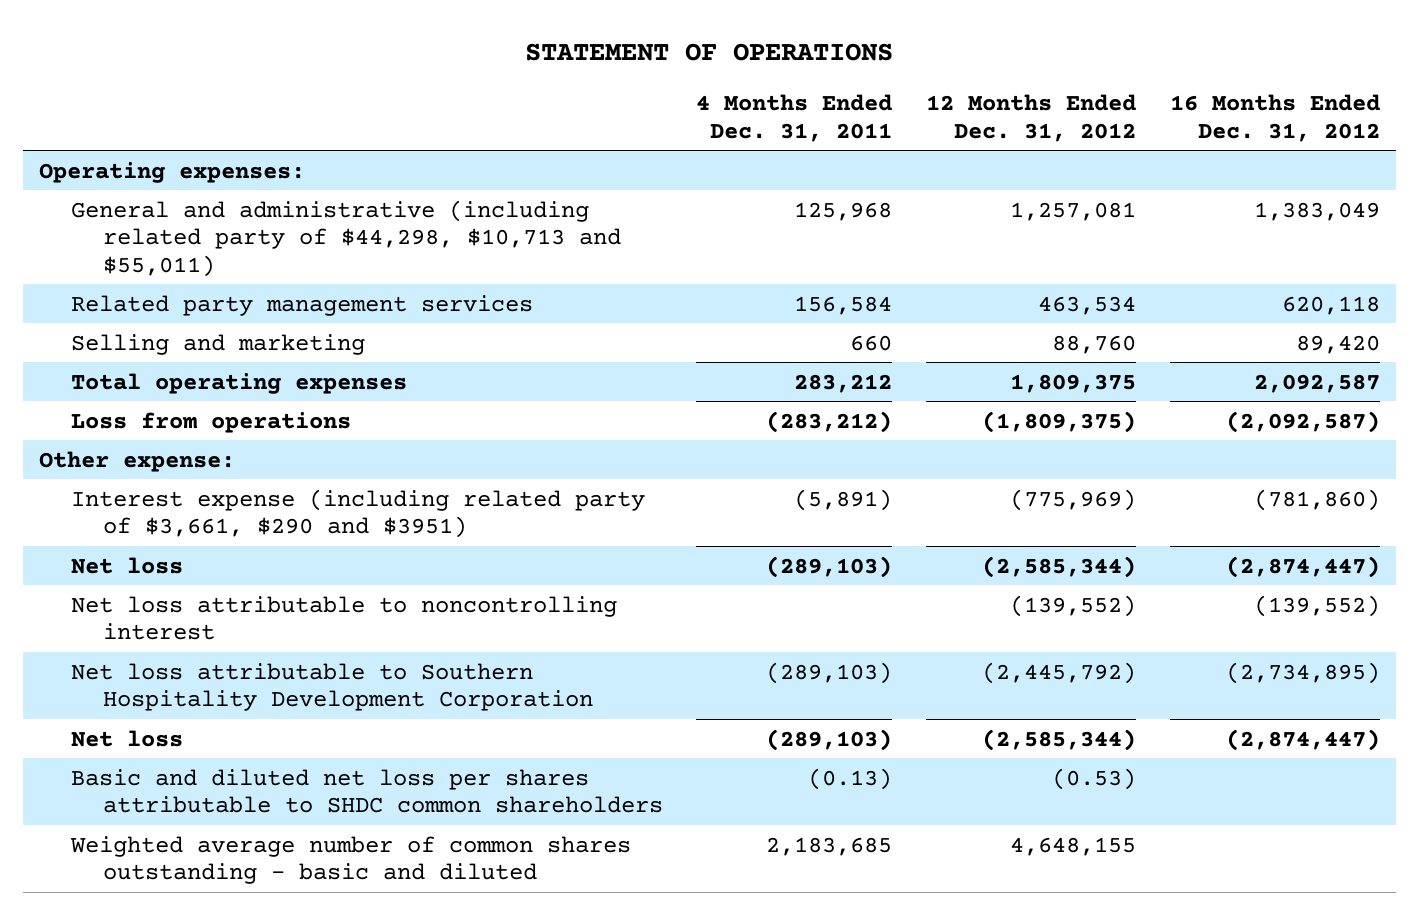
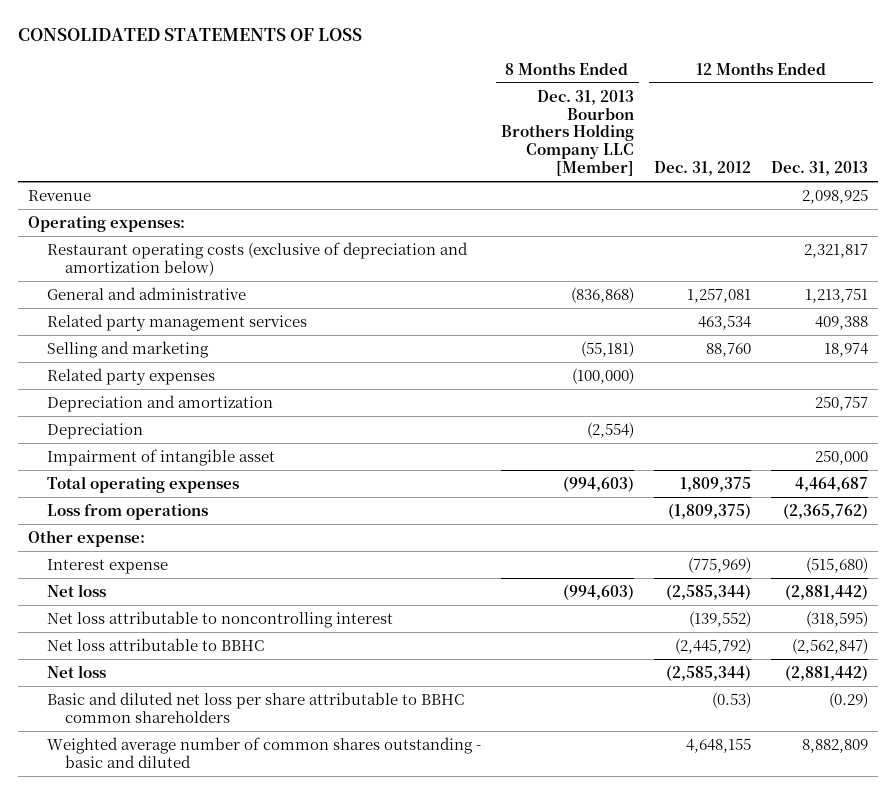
- STATEMENT OF OPERATIONS
+ CONSOLIDATED STATEMENTS OF LOSS
- | 4 Months Ended Dec. 31, 2011 | 12 Months Ended Dec. 31, 2012 | 16 Months Ended Dec. 31, 2012
+ | 8 Months Ended Dec. 31, 2013 Bourbon Brothers Holding Company LLC [Member] | 12 Months Ended Dec. 31, 2012 | 12 Months Ended Dec. 31, 2013
+ Revenue | | | 2,098,925
- General and administrative (including related party of $44,298, $10,713 and $55,011) | 125,968 | 1,257,081 | 1,383,049
+ Restaurant operating costs (exclusive of depreciation and amortization below) | | | 2,321,817
+ General and administrative | (836,868) | 1,257,081 | 1,213,751
+ Related party expenses | (100,000) | |
+ Depreciation and amortization | | | 250,757
+ Depreciation | (2,554) | |
+ Impairment of intangible asset | | | 250,000
- Interest expense (including related party of $3,661, $290 and $3951) | (5,891) | (775,969) | (781,860)
+ Interest expense | | (775,969) | (515,680)
- Net loss attributable to Southern Hospitality Development Corporation | (289,103) | (2,445,792) | (2,734,895)
+ Net loss attributable to BBHC | | (2,445,792) | (2,562,847)
- Basic and diluted net loss per shares attributable to SHDC common shareholders | (0.13) | (0.53) |
+ Basic and diluted net loss per share attributable to BBHC common shareholders | | (0.53) | (0.29)

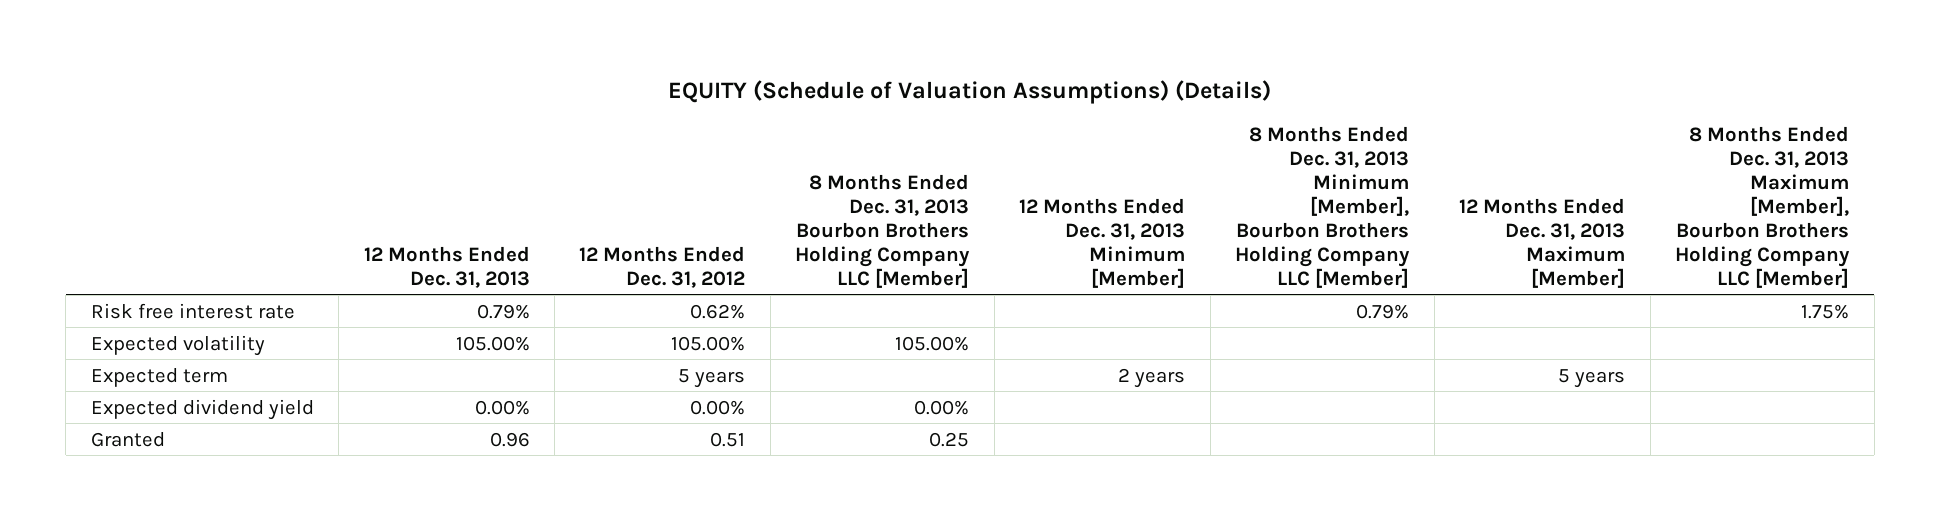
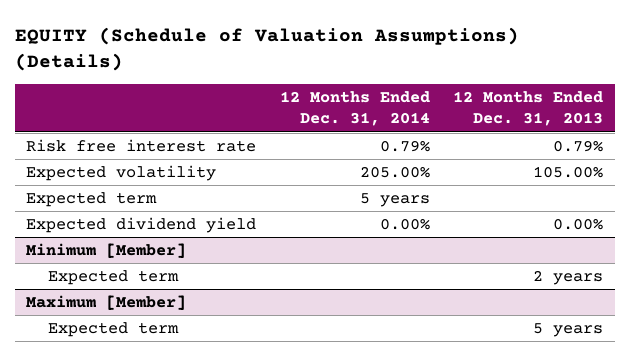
- | 12 Months Ended Dec. 31, 2013 | 12 Months Ended Dec. 31, 2012 | 8 Months Ended Dec. 31, 2013 Bourbon Brothers Holding Company LLC [Member] | 12 Months Ended Dec. 31, 2013 Minimum [Member] | 8 Months Ended Dec. 31, 2013 Minimum [Member], Bourbon Brothers Holding Company LLC [Member] | 12 Months Ended Dec. 31, 2013 Maximum [Member] | 8 Months Ended Dec. 31, 2013 Maximum [Member], Bourbon Brothers Holding Company LLC [Member]
+ | 12 Months Ended Dec. 31, 2014 | 12 Months Ended Dec. 31, 2013
- Granted | 0.96 | 0.51 | 0.25 | | | |
+ Minimum [Member]
+ Expected term | | 2 years
+ Maximum [Member]
+ Expected term | | 5 years

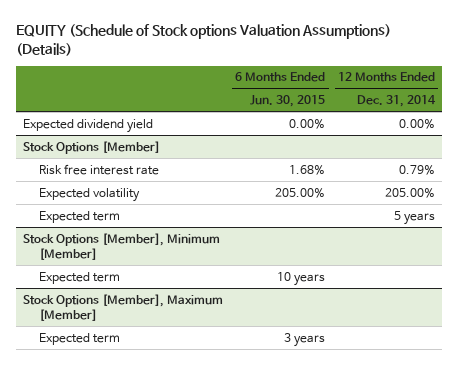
- EQUITY (Schedule of Valuation Assumptions) (Details)
+ EQUITY (Schedule of Stock options Valuation Assumptions) (Details)
- | 12 Months Ended Dec. 31, 2014 | 12 Months Ended Dec. 31, 2013
+ | 6 Months Ended Jun. 30, 2015 | 12 Months Ended Dec. 31, 2014
moved up: Expected dividend yield | 0.00% | 0.00%
+ Stock Options [Member]
- Minimum [Member]
+ Stock Options [Member], Minimum [Member]
- Maximum [Member]
+ Stock Options [Member], Maximum [Member]

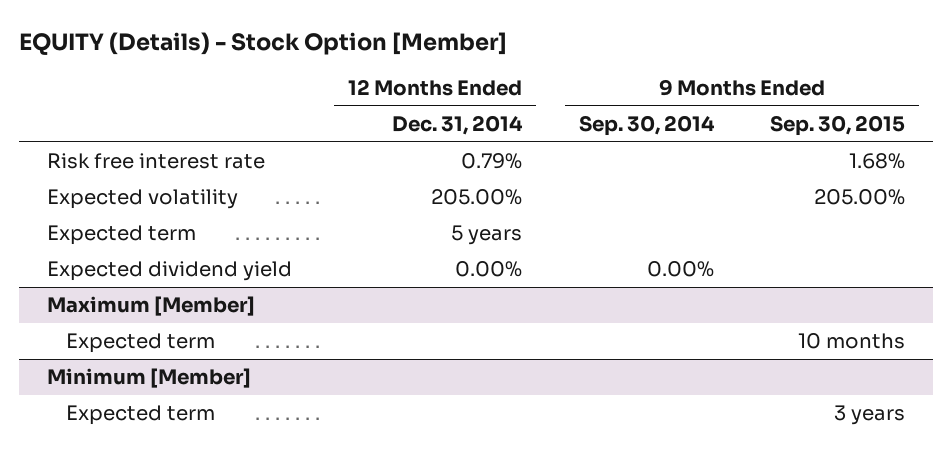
- EQUITY (Schedule of Stock options Valuation Assumptions) (Details)
+ EQUITY (Details) - Stock Option [Member]
- | 6 Months Ended Jun. 30, 2015 | 12 Months Ended Dec. 31, 2014
+ | 12 Months Ended Dec. 31, 2014 | 9 Months Ended Sep. 30, 2014 | 9 Months Ended Sep. 30, 2015
- Stock Options [Member]
- Stock Options [Member], Minimum [Member]
moved down: Expected dividend yield | 0.00% | 0.00% |
+ Maximum [Member]
- Stock Options [Member], Maximum [Member]
+ Minimum [Member]

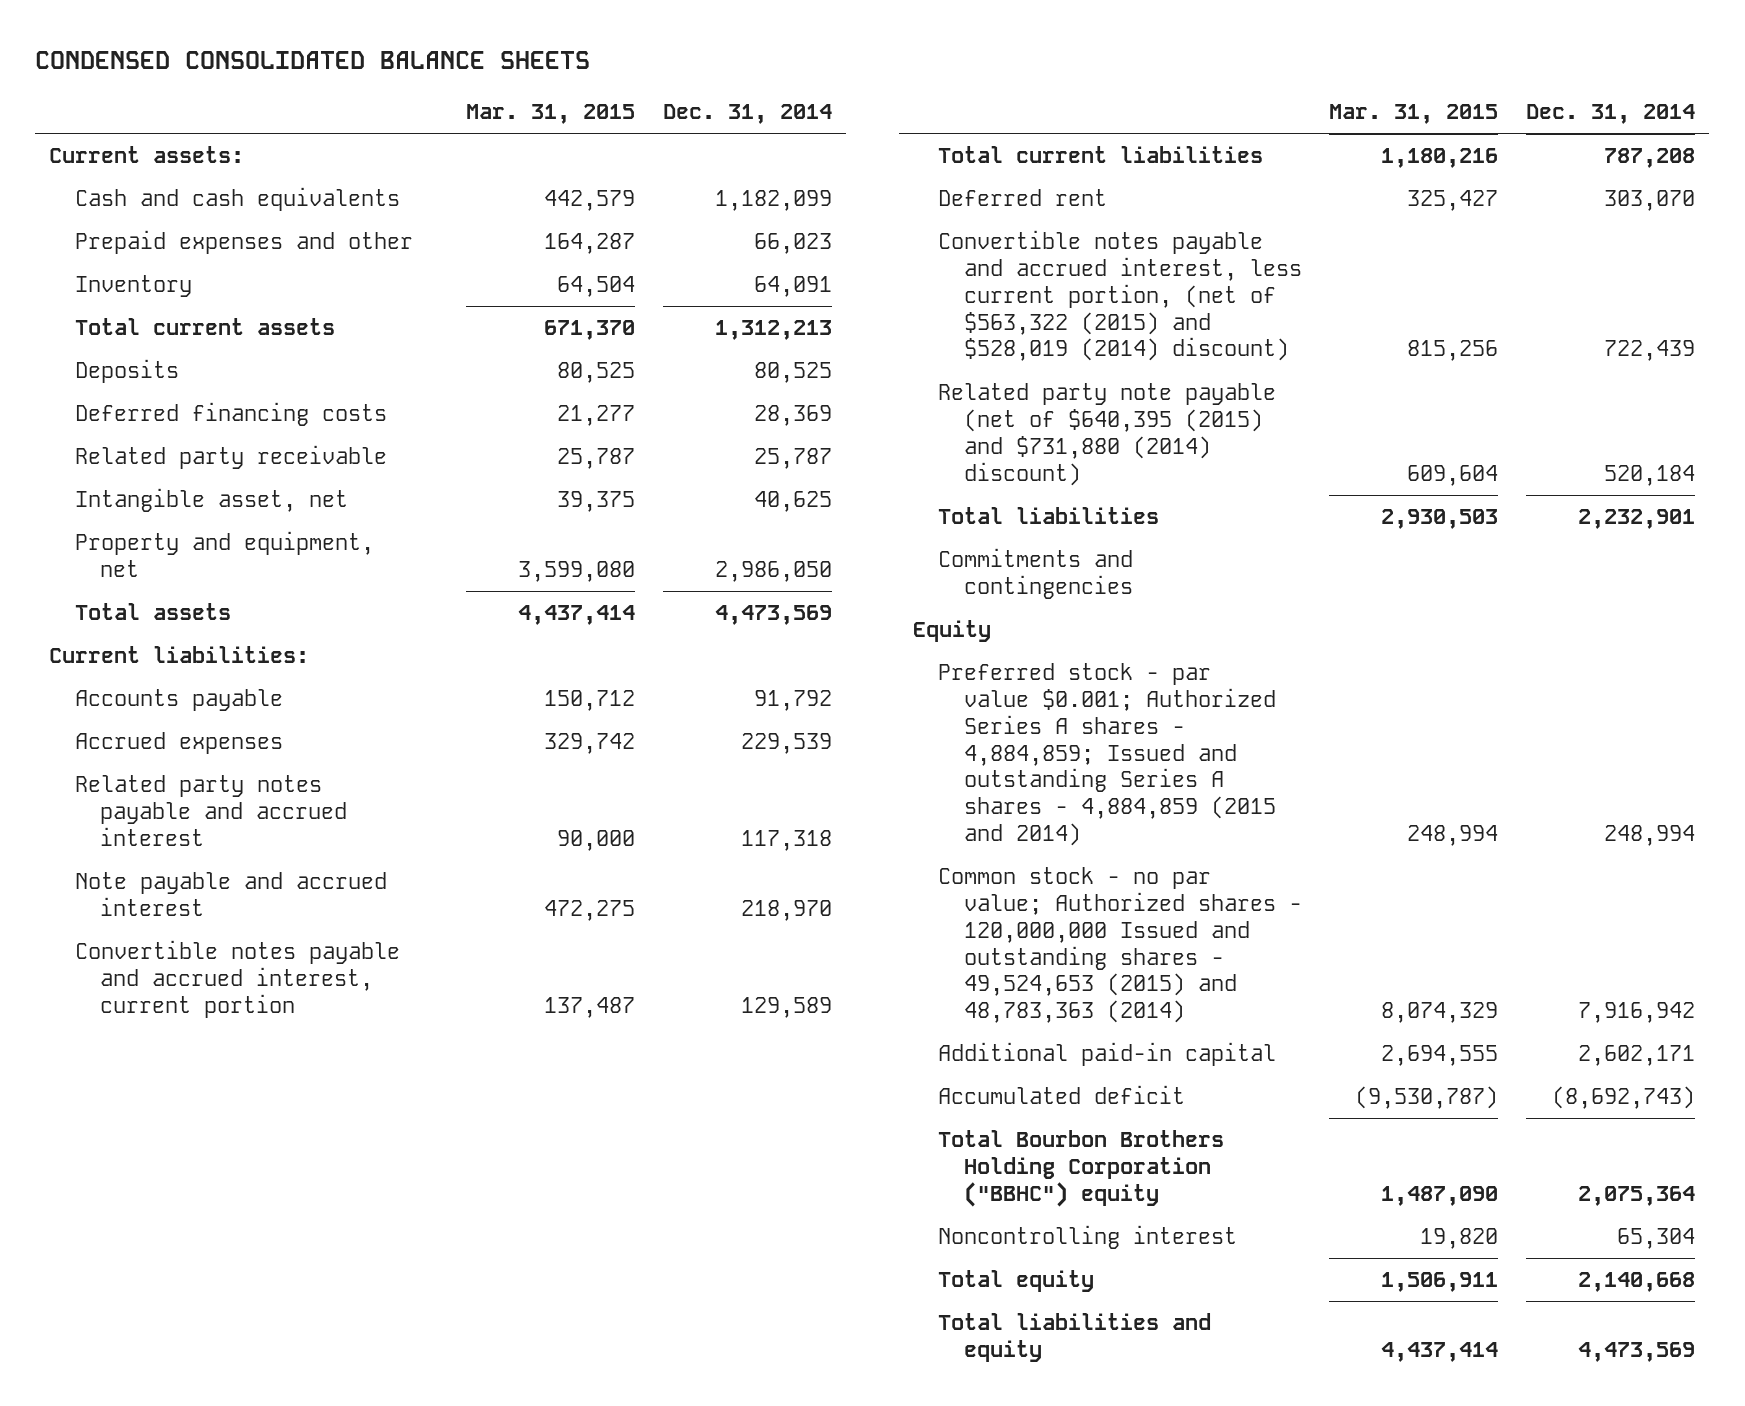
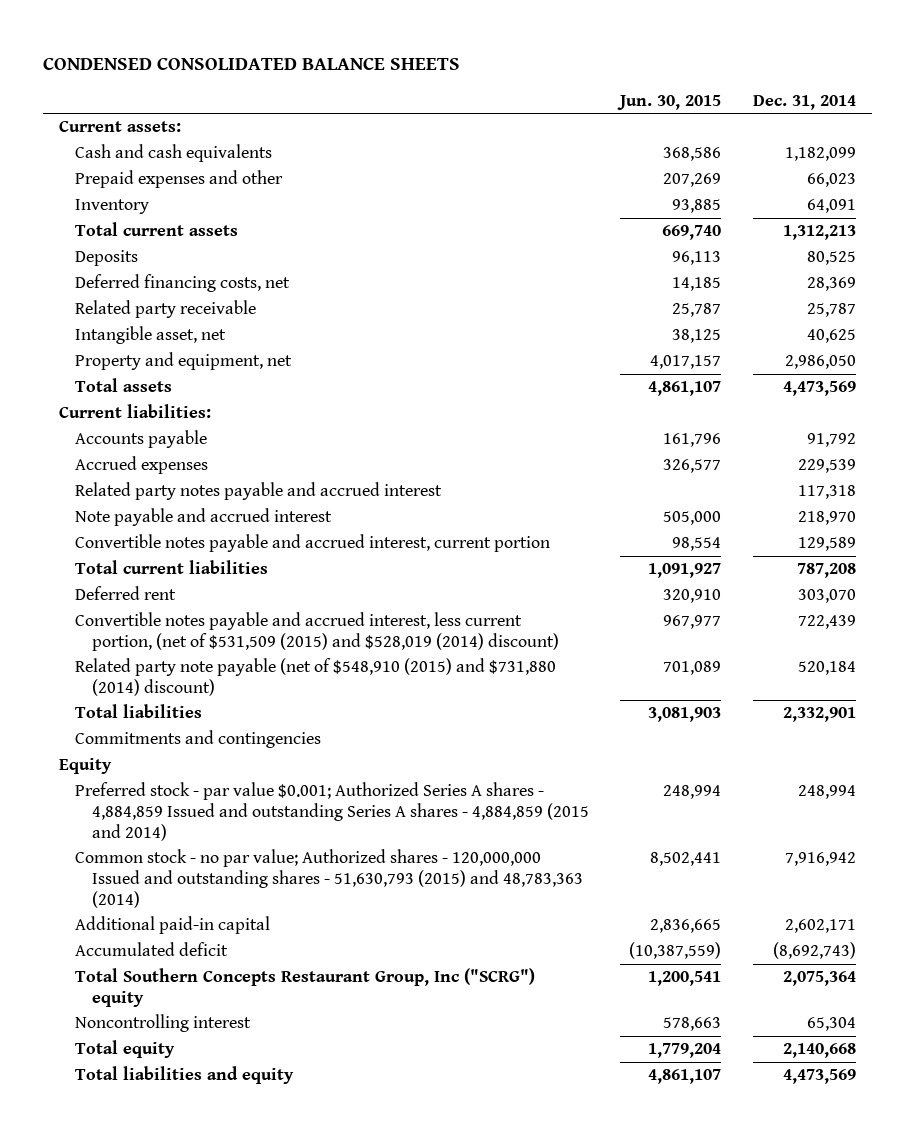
- | Mar. 31, 2015 | Dec. 31, 2014
+ | Jun. 30, 2015 | Dec. 31, 2014
- Deferred financing costs | 21,277 | 28,369
+ Deferred financing costs, net | 14,185 | 28,369
- Convertible notes payable and accrued interest, less current portion, (net of $563,322 (2015) and $528,019 (2014) discount) | 815,256 | 722,439
- Related party note payable (net of $640,395 (2015) and $731,880 (2014) discount) | 609,604 | 520,184
- Total liabilities | 2,930,503 | 2,232,901
+ Convertible notes payable and accrued interest, less current portion, (net of $531,509 (2015) and $528,019 (2014) discount) | 967,977 | 722,439
+ Related party note payable (net of $548,910 (2015) and $731,880 (2014) discount) | 701,089 | 520,184
+ Total liabilities | 3,081,903 | 2,332,901
- Preferred stock - par value $0.001; Authorized Series A shares - 4,884,859; Issued and outstanding Series A shares - 4,884,859 (2015 and 2014) | 248,994 | 248,994
- Common stock - no par value; Authorized shares - 120,000,000 Issued and outstanding shares - 49,524,653 (2015) and 48,783,363 (2014) | 8,074,329 | 7,916,942
+ Preferred stock - par value $0.001; Authorized Series A shares - 4,884,859 Issued and outstanding Series A shares - 4,884,859 (2015 and 2014) | 248,994 | 248,994
+ Common stock - no par value; Authorized shares - 120,000,000 Issued and outstanding shares - 51,630,793 (2015) and 48,783,363 (2014) | 8,502,441 | 7,916,942
- Total Bourbon Brothers Holding Corporation ("BBHC") equity | 1,487,090 | 2,075,364
+ Total Southern Concepts Restaurant Group, Inc ("SCRG") equity | 1,200,541 | 2,075,364

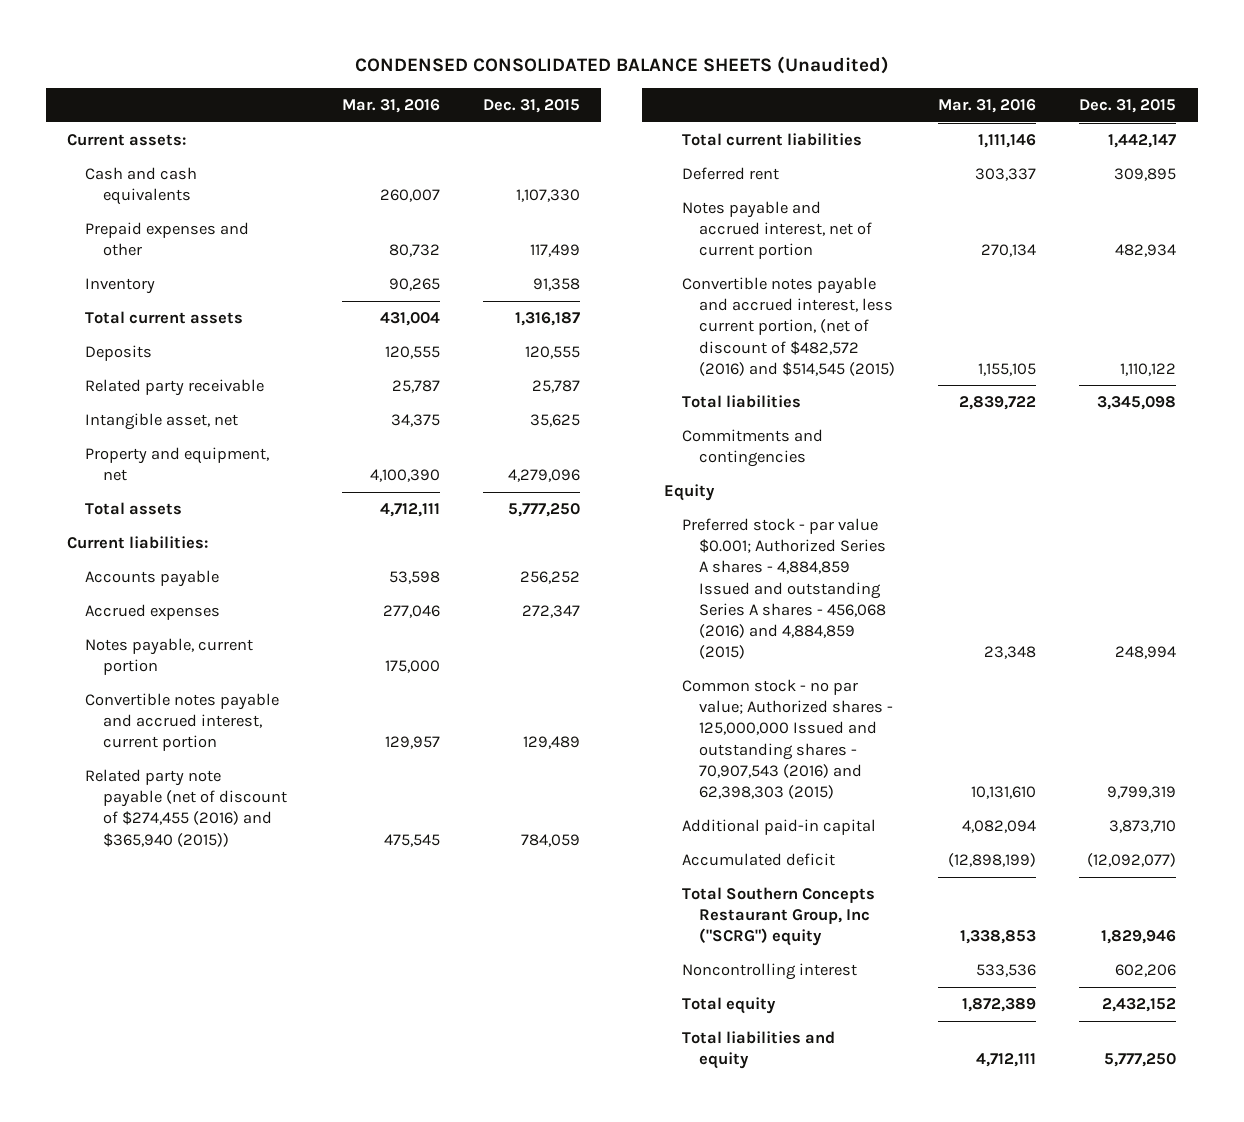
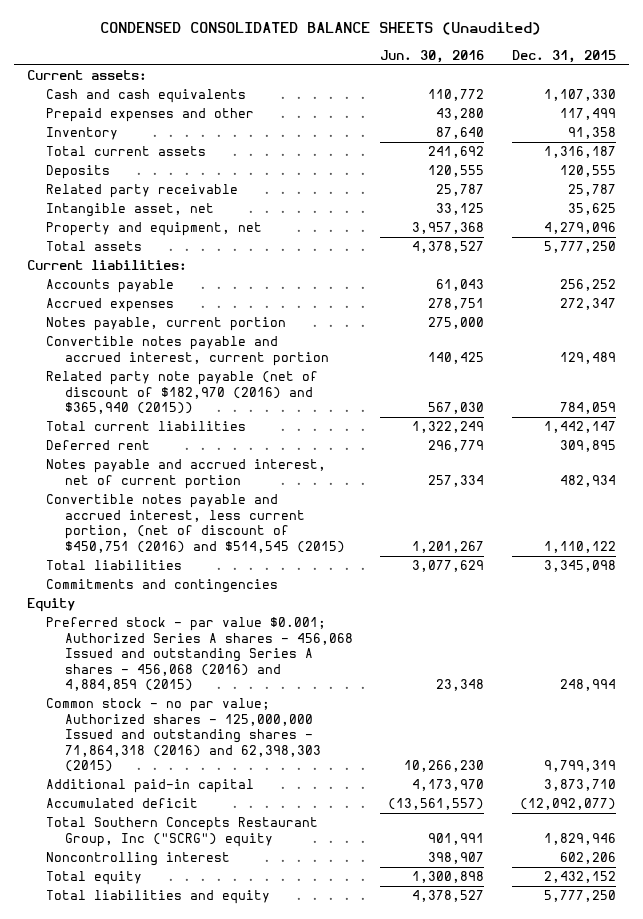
- | Mar. 31, 2016 | Dec. 31, 2015
+ | Jun. 30, 2016 | Dec. 31, 2015
- Related party note payable (net of discount of $274,455 (2016) and $365,940 (2015)) | 475,545 | 784,059
+ Related party note payable (net of discount of $182,970 (2016) and $365,940 (2015)) | 567,030 | 784,059
- Convertible notes payable and accrued interest, less current portion, (net of discount of $482,572 (2016) and $514,545 (2015) | 1,155,105 | 1,110,122
+ Convertible notes payable and accrued interest, less current portion, (net of discount of $450,751 (2016) and $514,545 (2015) | 1,201,267 | 1,110,122
- Preferred stock - par value $0.001; Authorized Series A shares - 4,884,859 Issued and outstanding Series A shares - 456,068 (2016) and 4,884,859 (2015) | 23,348 | 248,994
- Common stock - no par value; Authorized shares - 125,000,000 Issued and outstanding shares - 70,907,543 (2016) and 62,398,303 (2015) | 10,131,610 | 9,799,319
+ Preferred stock - par value $0.001; Authorized Series A shares - 456,068 Issued and outstanding Series A shares - 456,068 (2016) and 4,884,859 (2015) | 23,348 | 248,994
+ Common stock - no par value; Authorized shares - 125,000,000 Issued and outstanding shares - 71,864,318 (2016) and 62,398,303 (2015) | 10,266,230 | 9,799,319

